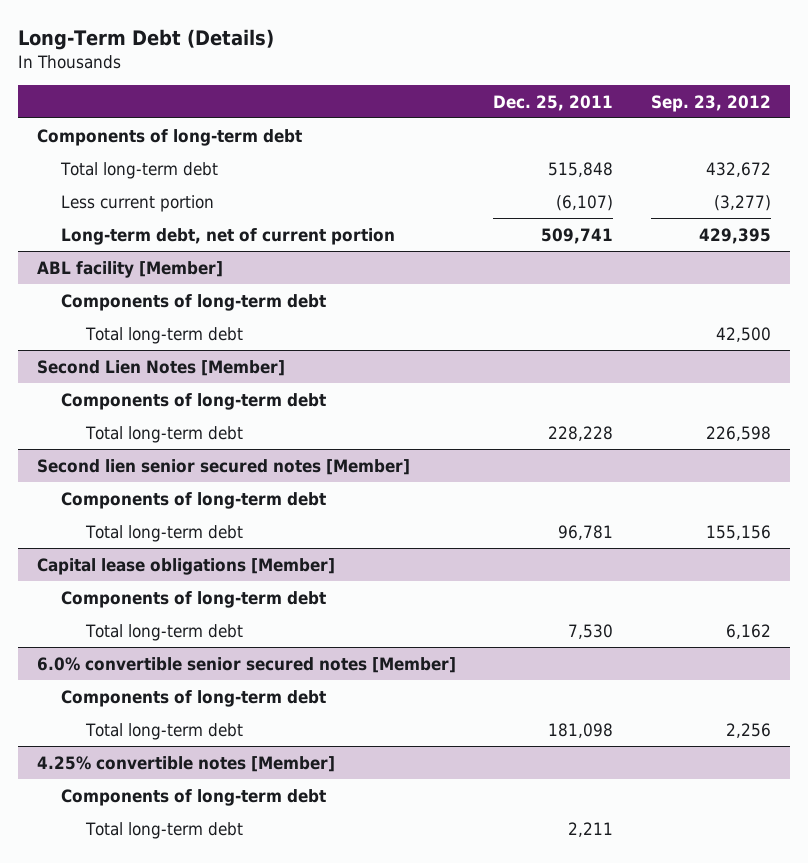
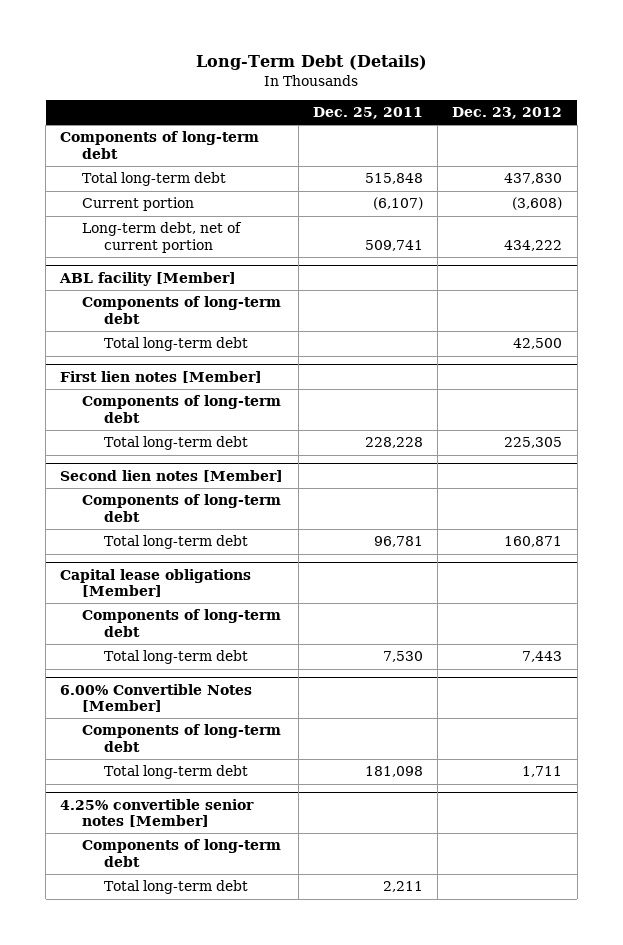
- | Dec. 25, 2011 | Sep. 23, 2012
+ | Dec. 25, 2011 | Dec. 23, 2012
- Less current portion | (6,107) | (3,277)
+ Current portion | (6,107) | (3,608)
- Second Lien Notes [Member]
+ First lien notes [Member]
- Second lien senior secured notes [Member]
+ Second lien notes [Member]
- 6.0% convertible senior secured notes [Member]
+ 6.00% Convertible Notes [Member]
- 4.25% convertible notes [Member]
+ 4.25% convertible senior notes [Member]

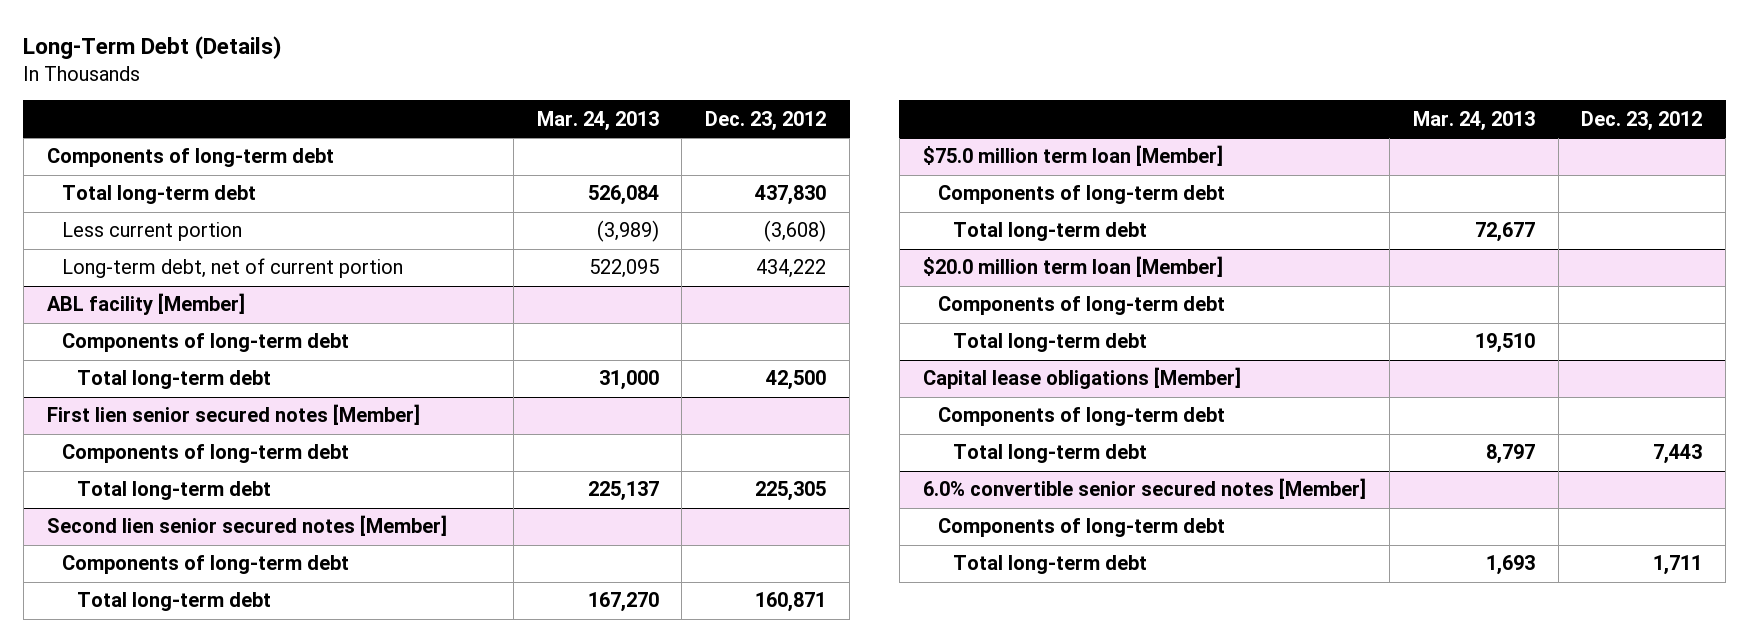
- | Dec. 25, 2011 | Dec. 23, 2012
+ | Mar. 24, 2013 | Dec. 23, 2012
- Current portion | (6,107) | (3,608)
+ Less current portion | (3,989) | (3,608)
- First lien notes [Member]
+ First lien senior secured notes [Member]
- Second lien notes [Member]
+ Second lien senior secured notes [Member]
+ $75.0 million term loan [Member]
+ Components of long-term debt
+ Total long-term debt | 72,677 |
+ $20.0 million term loan [Member]
+ Components of long-term debt
+ Total long-term debt | 19,510 |
- 6.00% Convertible Notes [Member]
+ 6.0% convertible senior secured notes [Member]
- 4.25% convertible senior notes [Member]
- Components of long-term debt
- Total long-term debt | 2,211 |

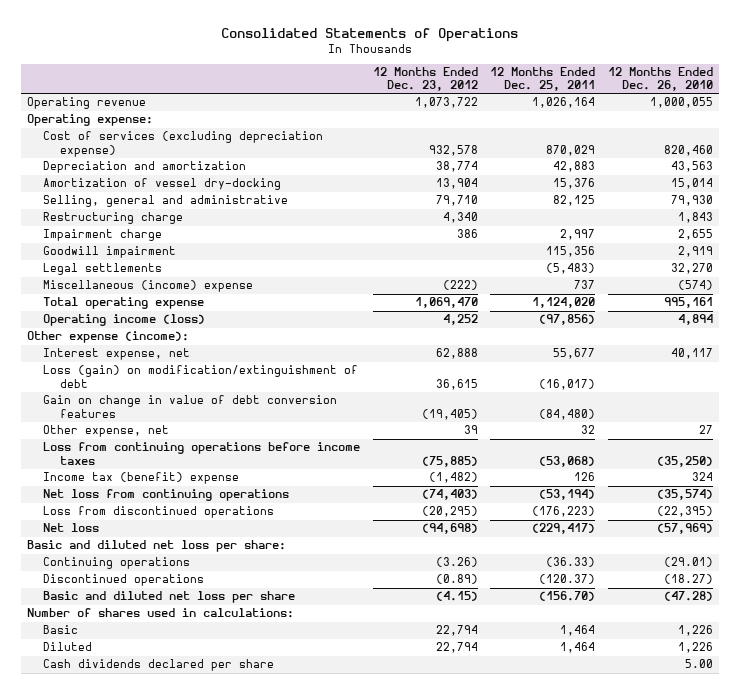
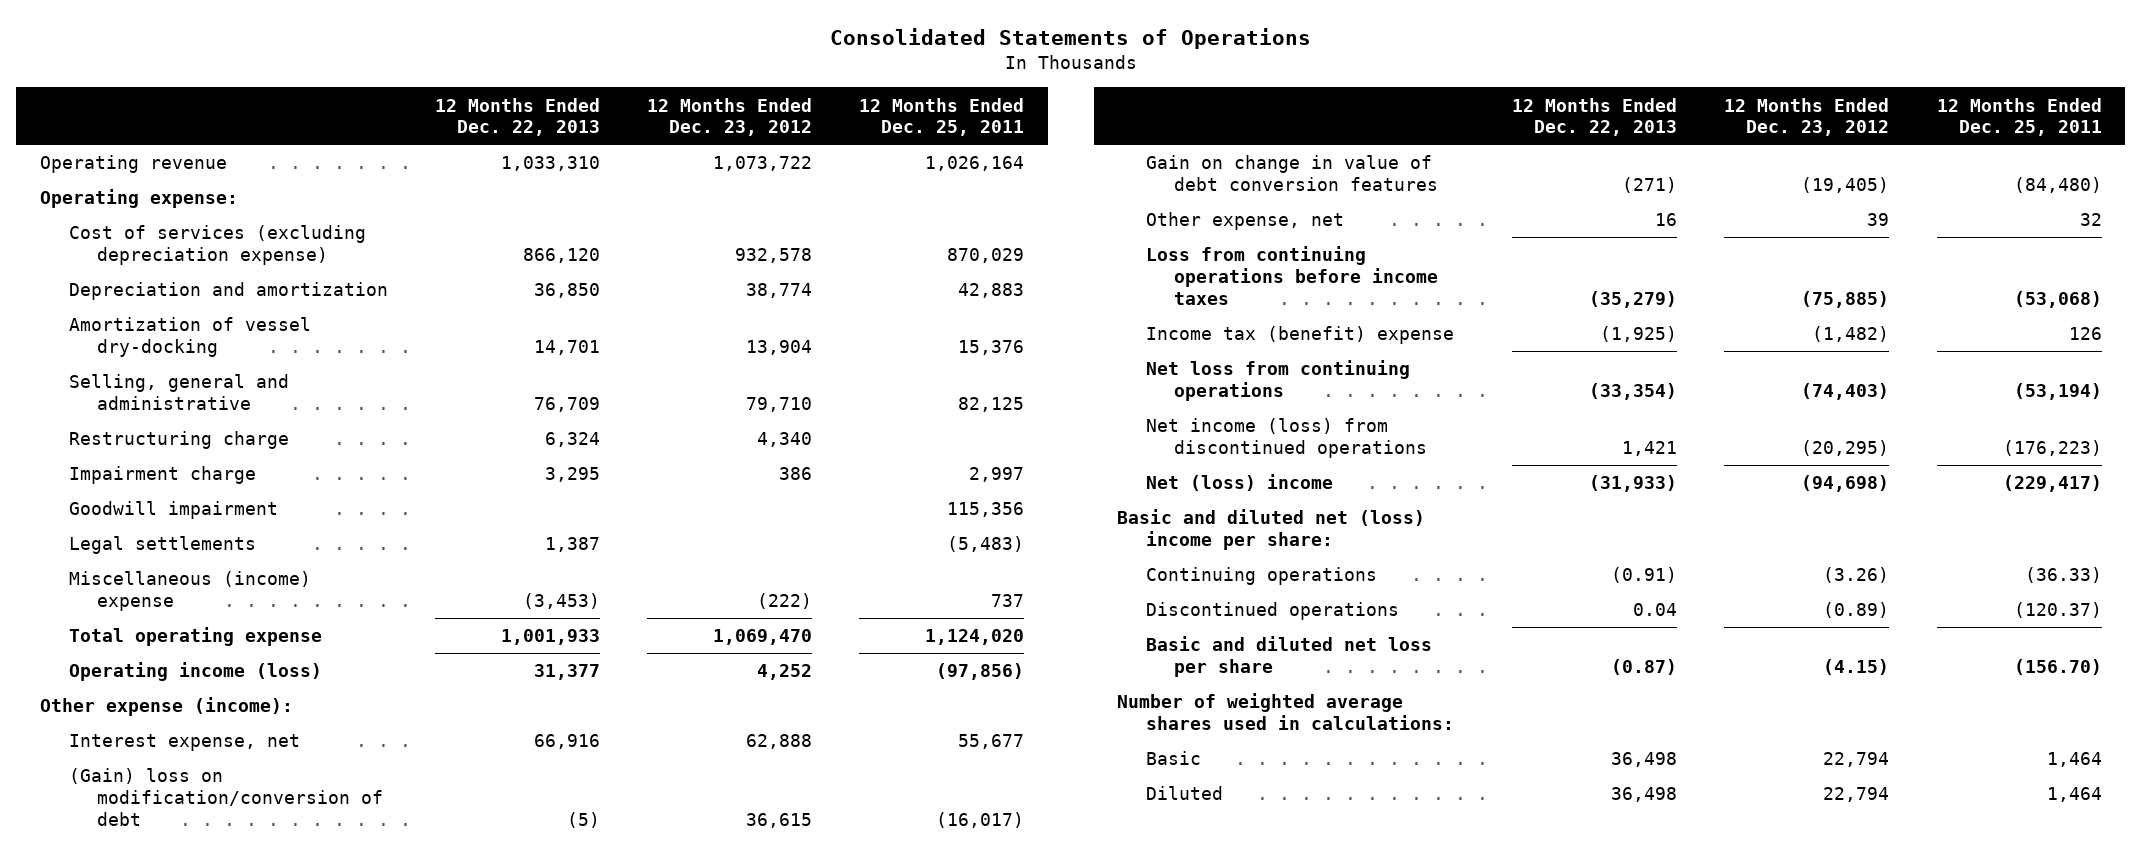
- | 12 Months Ended Dec. 23, 2012 | 12 Months Ended Dec. 25, 2011 | 12 Months Ended Dec. 26, 2010
+ | 12 Months Ended Dec. 22, 2013 | 12 Months Ended Dec. 23, 2012 | 12 Months Ended Dec. 25, 2011
- Loss (gain) on modification/extinguishment of debt | 36,615 | (16,017) |
+ (Gain) loss on modification/conversion of debt | (5) | 36,615 | (16,017)
- Loss from discontinued operations | (20,295) | (176,223) | (22,395)
- Net loss | (94,698) | (229,417) | (57,969)
- Basic and diluted net loss per share:
+ Net income (loss) from discontinued operations | 1,421 | (20,295) | (176,223)
+ Net (loss) income | (31,933) | (94,698) | (229,417)
+ Basic and diluted net (loss) income per share:
- Number of shares used in calculations:
+ Number of weighted average shares used in calculations:
- Cash dividends declared per share | | | 5.00

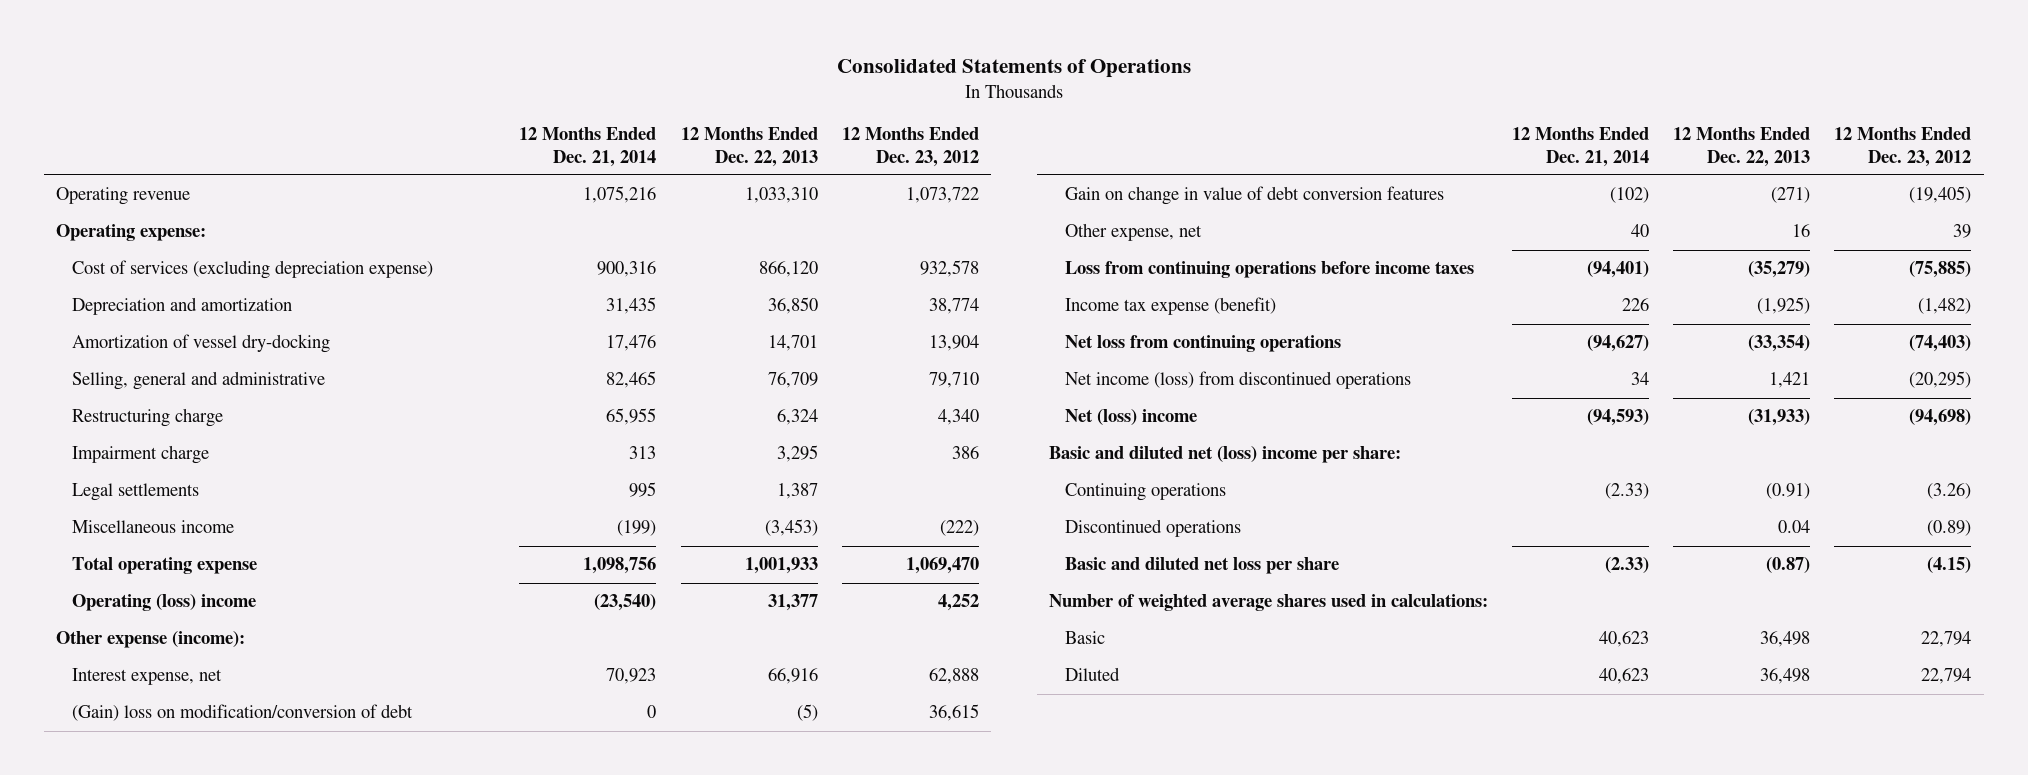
- | 12 Months Ended Dec. 22, 2013 | 12 Months Ended Dec. 23, 2012 | 12 Months Ended Dec. 25, 2011
+ | 12 Months Ended Dec. 21, 2014 | 12 Months Ended Dec. 22, 2013 | 12 Months Ended Dec. 23, 2012
- Goodwill impairment | | | 115,356
- Miscellaneous (income) expense | (3,453) | (222) | 737
+ Miscellaneous income | (199) | (3,453) | (222)
- Operating income (loss) | 31,377 | 4,252 | (97,856)
+ Operating (loss) income | (23,540) | 31,377 | 4,252
- Income tax (benefit) expense | (1,925) | (1,482) | 126
+ Income tax expense (benefit) | 226 | (1,925) | (1,482)

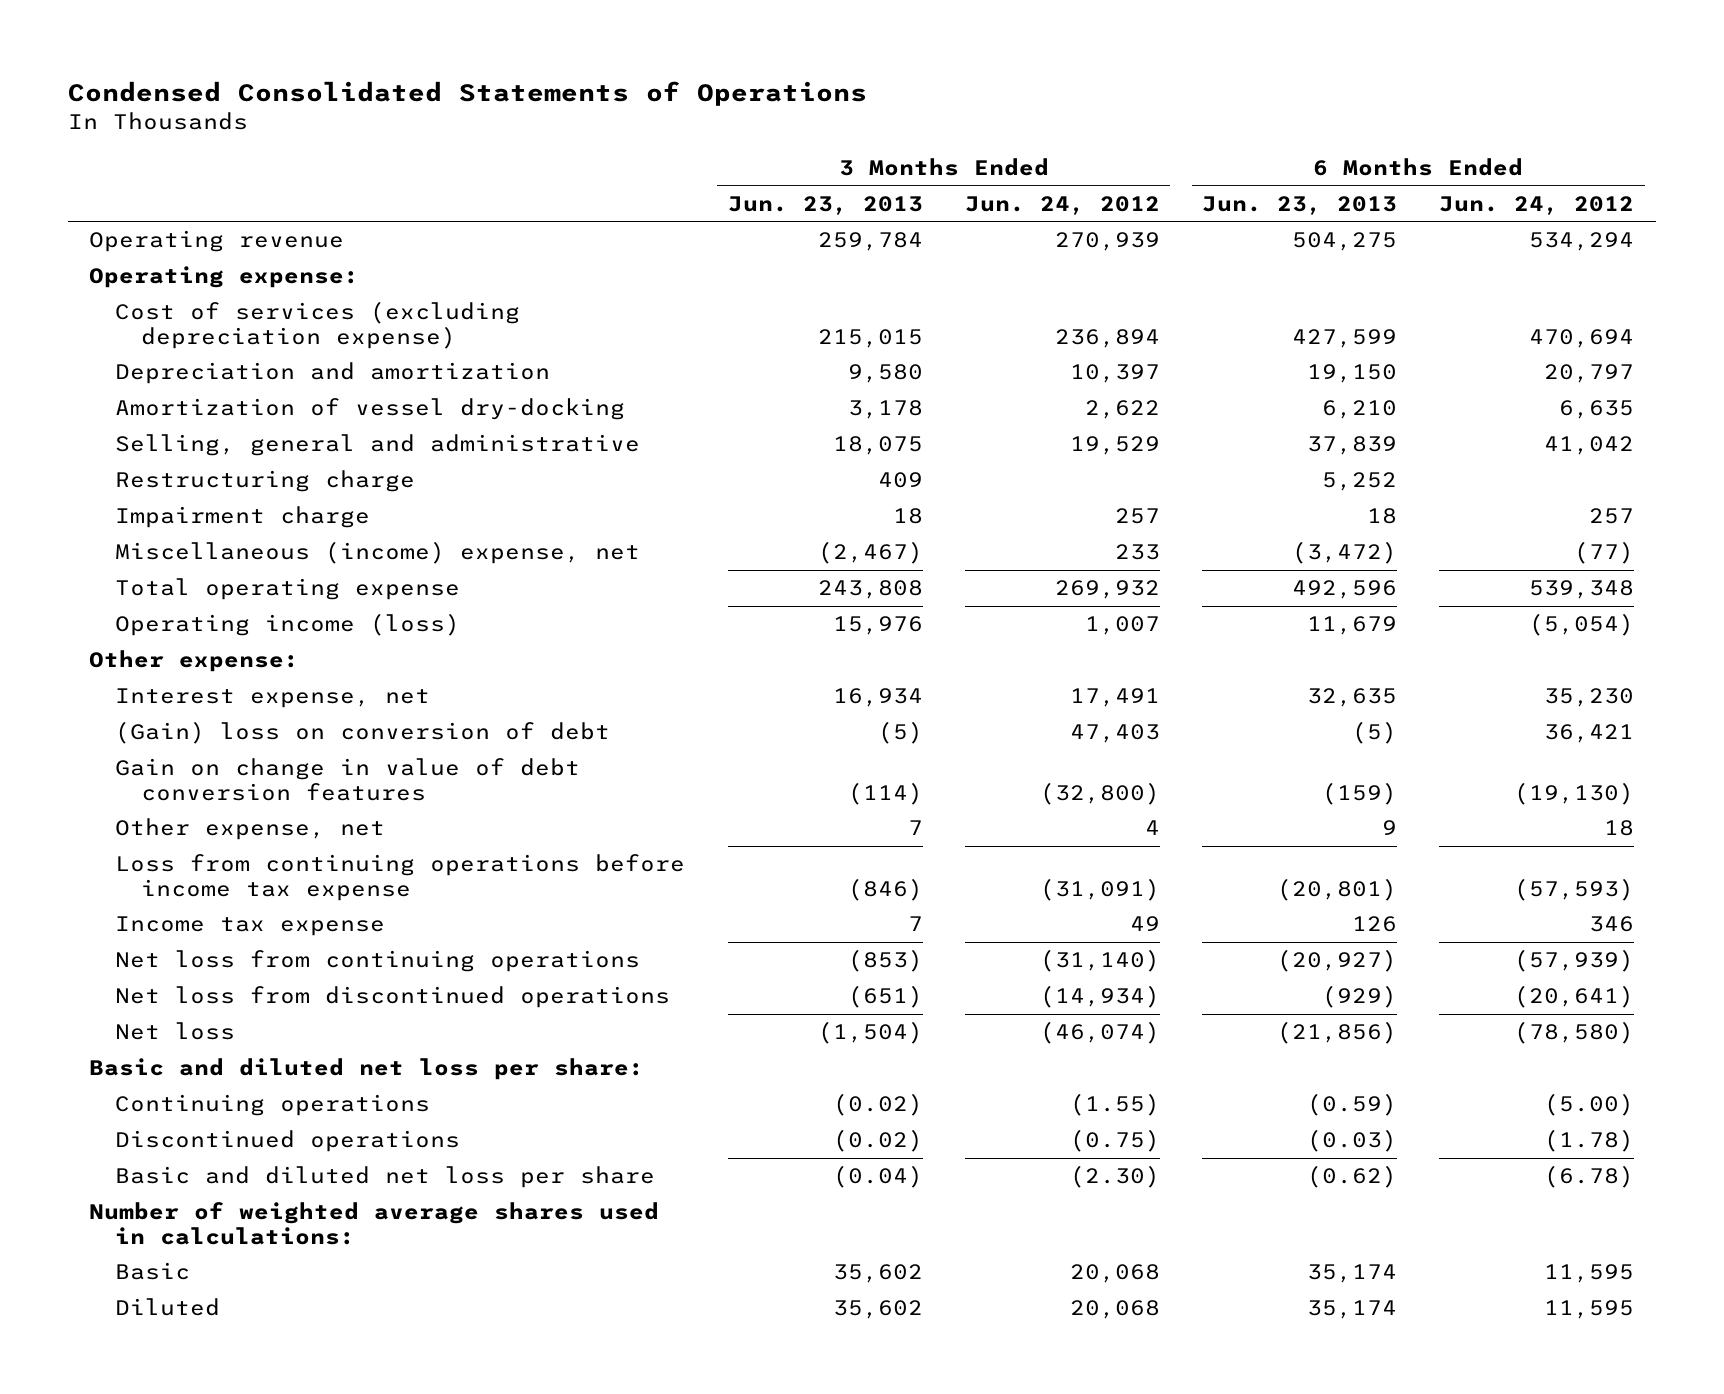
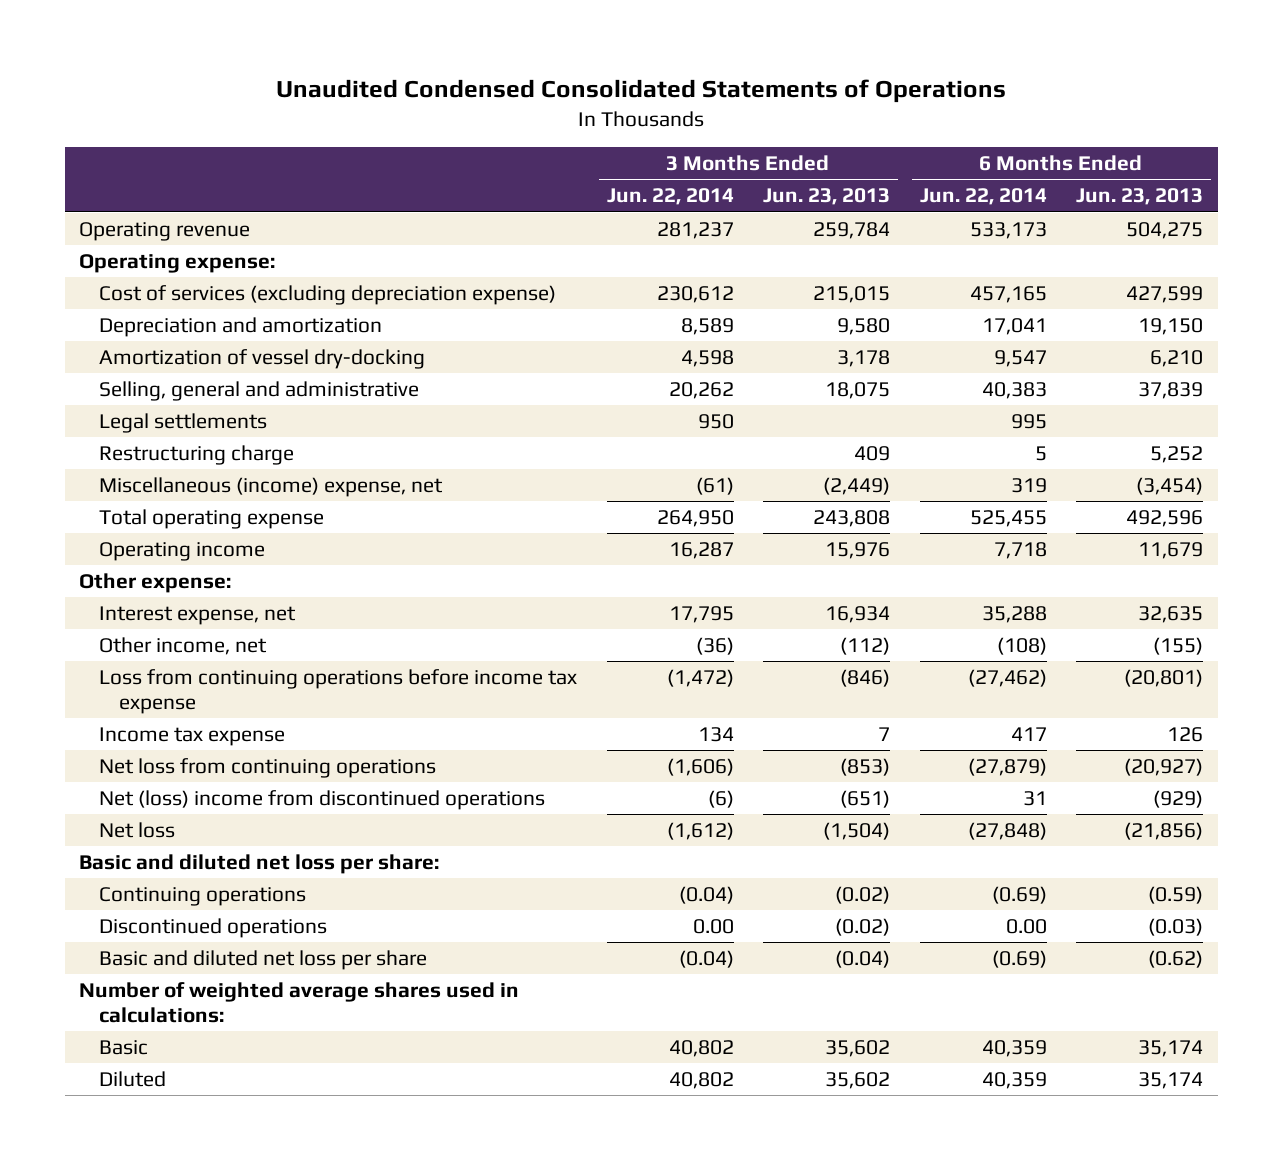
- Condensed Consolidated Statements of Operations
+ Unaudited Condensed Consolidated Statements of Operations
- | 3 Months Ended Jun. 23, 2013 | 3 Months Ended Jun. 24, 2012 | 6 Months Ended Jun. 23, 2013 | 6 Months Ended Jun. 24, 2012
+ | 3 Months Ended Jun. 22, 2014 | 3 Months Ended Jun. 23, 2013 | 6 Months Ended Jun. 22, 2014 | 6 Months Ended Jun. 23, 2013
+ Legal settlements | 950 | | 995 |
- Impairment charge | 18 | 257 | 18 | 257
- Miscellaneous (income) expense, net | (2,467) | 233 | (3,472) | (77)
+ Miscellaneous (income) expense, net | (61) | (2,449) | 319 | (3,454)
- Operating income (loss) | 15,976 | 1,007 | 11,679 | (5,054)
+ Operating income | 16,287 | 15,976 | 7,718 | 11,679
- (Gain) loss on conversion of debt | (5) | 47,403 | (5) | 36,421
- Gain on change in value of debt conversion features | (114) | (32,800) | (159) | (19,130)
- Other expense, net | 7 | 4 | 9 | 18
+ Other income, net | (36) | (112) | (108) | (155)
- Net loss from discontinued operations | (651) | (14,934) | (929) | (20,641)
+ Net (loss) income from discontinued operations | (6) | (651) | 31 | (929)

